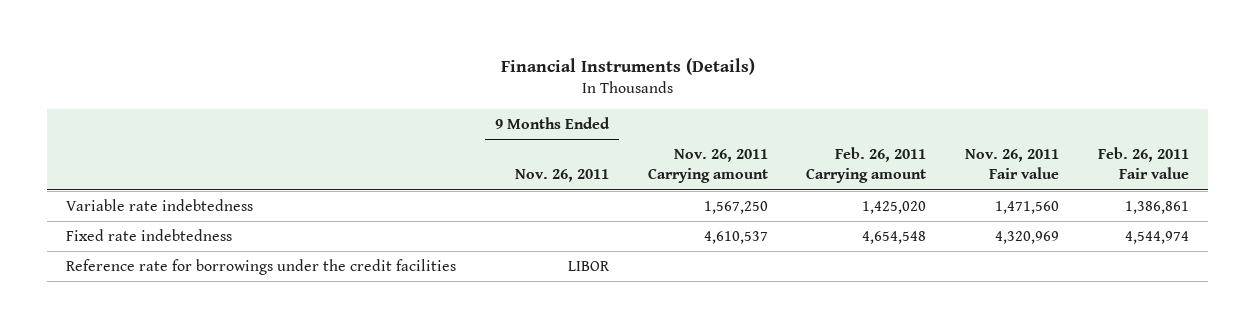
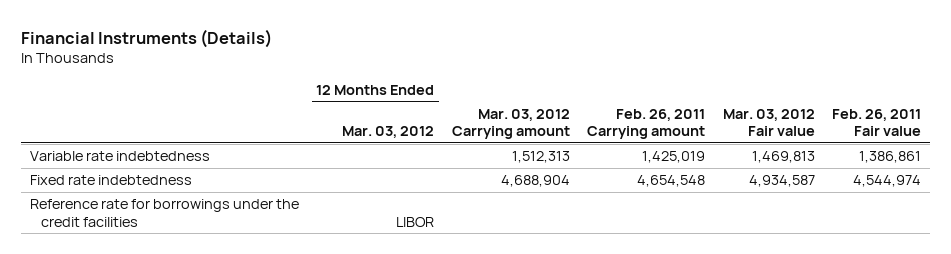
- | 9 Months Ended Nov. 26, 2011 | Nov. 26, 2011 Carrying amount | Feb. 26, 2011 Carrying amount | Nov. 26, 2011 Fair value | Feb. 26, 2011 Fair value
+ | 12 Months Ended Mar. 03, 2012 | Mar. 03, 2012 Carrying amount | Feb. 26, 2011 Carrying amount | Mar. 03, 2012 Fair value | Feb. 26, 2011 Fair value
- Variable rate indebtedness | | 1,567,250 | 1,425,020 | 1,471,560 | 1,386,861
+ Variable rate indebtedness | | 1,512,313 | 1,425,019 | 1,469,813 | 1,386,861

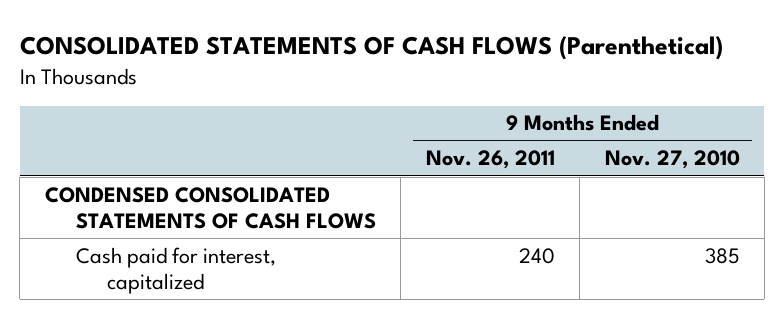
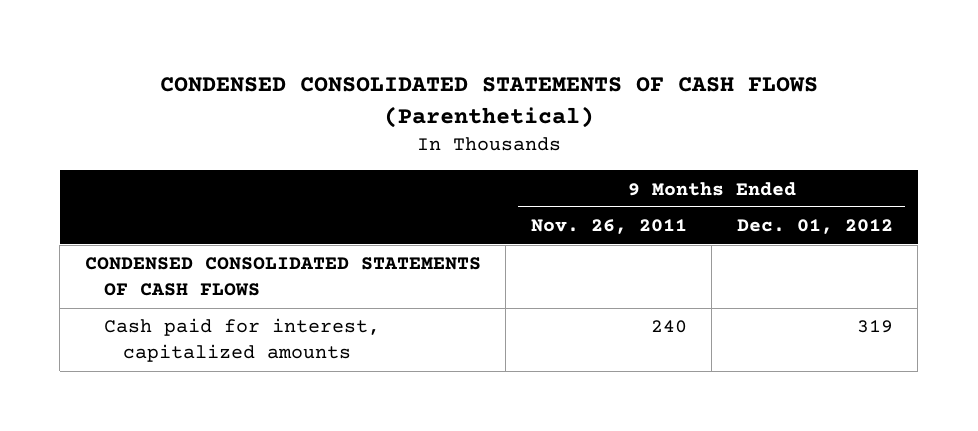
- CONSOLIDATED STATEMENTS OF CASH FLOWS (Parenthetical)
+ CONDENSED CONSOLIDATED STATEMENTS OF CASH FLOWS (Parenthetical)
- | 9 Months Ended Nov. 26, 2011 | 9 Months Ended Nov. 27, 2010
+ | 9 Months Ended Nov. 26, 2011 | 9 Months Ended Dec. 01, 2012
- Cash paid for interest, capitalized | 240 | 385
+ Cash paid for interest, capitalized amounts | 240 | 319

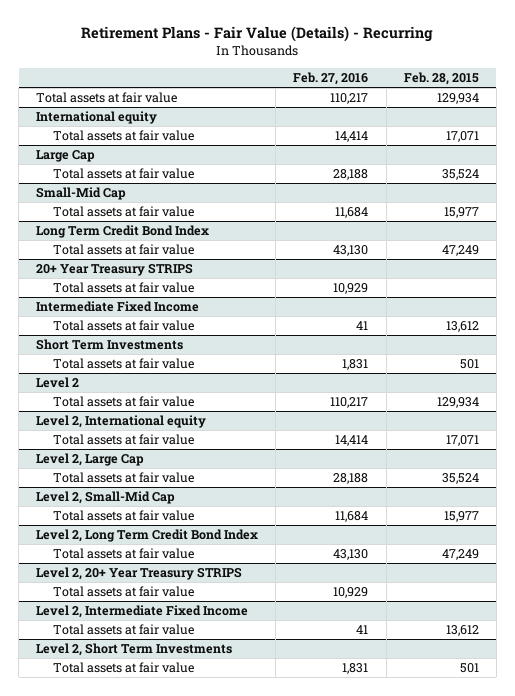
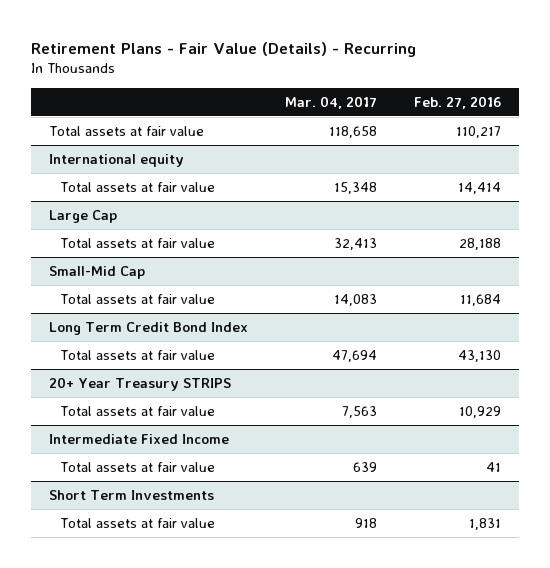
- | Feb. 27, 2016 | Feb. 28, 2015
+ | Mar. 04, 2017 | Feb. 27, 2016
- Level 2
- Total assets at fair value | 110,217 | 129,934
- Level 2, International equity
- Total assets at fair value | 14,414 | 17,071
- Level 2, Large Cap
- Total assets at fair value | 28,188 | 35,524
- Level 2, Small-Mid Cap
- Total assets at fair value | 11,684 | 15,977
- Level 2, Long Term Credit Bond Index
- Total assets at fair value | 43,130 | 47,249
- Level 2, 20+ Year Treasury STRIPS
- Total assets at fair value | 10,929 |
- Level 2, Intermediate Fixed Income
- Total assets at fair value | 41 | 13,612
- Level 2, Short Term Investments
- Total assets at fair value | 1,831 | 501

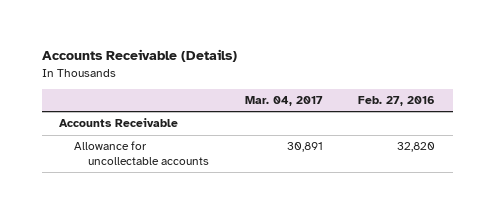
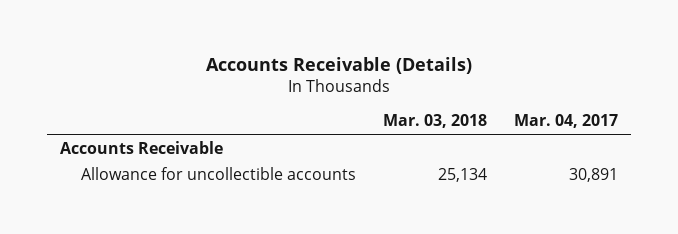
- | Mar. 04, 2017 | Feb. 27, 2016
+ | Mar. 03, 2018 | Mar. 04, 2017
- Allowance for uncollectable accounts | 30,891 | 32,820
+ Allowance for uncollectible accounts | 25,134 | 30,891

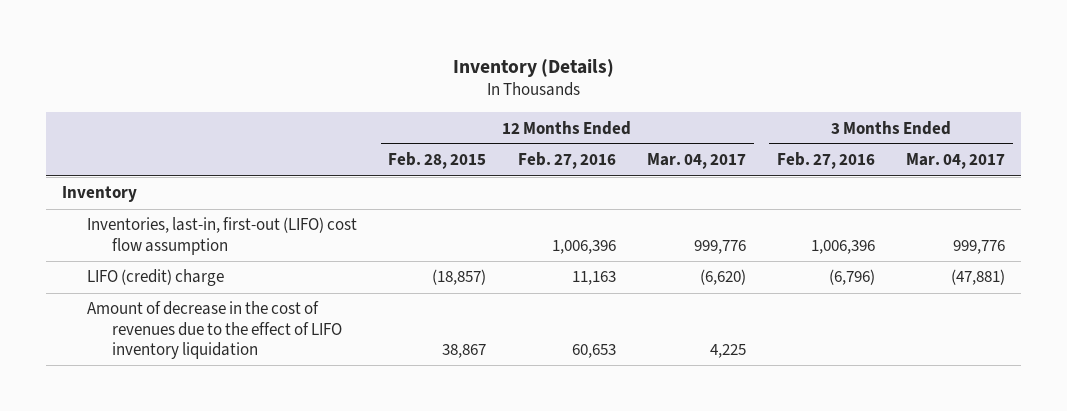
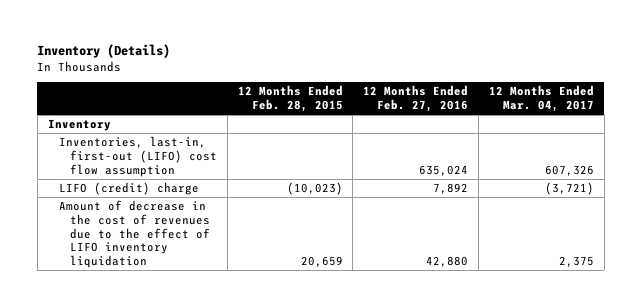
- | 12 Months Ended Feb. 28, 2015 | 12 Months Ended Feb. 27, 2016 | 12 Months Ended Mar. 04, 2017 | 3 Months Ended Feb. 27, 2016 | 3 Months Ended Mar. 04, 2017
+ | 12 Months Ended Feb. 28, 2015 | 12 Months Ended Feb. 27, 2016 | 12 Months Ended Mar. 04, 2017
- Inventories, last-in, first-out (LIFO) cost flow assumption | | 1,006,396 | 999,776 | 1,006,396 | 999,776
- LIFO (credit) charge | (18,857) | 11,163 | (6,620) | (6,796) | (47,881)
- Amount of decrease in the cost of revenues due to the effect of LIFO inventory liquidation | 38,867 | 60,653 | 4,225 | |
+ Inventories, last-in, first-out (LIFO) cost flow assumption | | 635,024 | 607,326
+ LIFO (credit) charge | (10,023) | 7,892 | (3,721)
+ Amount of decrease in the cost of revenues due to the effect of LIFO inventory liquidation | 20,659 | 42,880 | 2,375

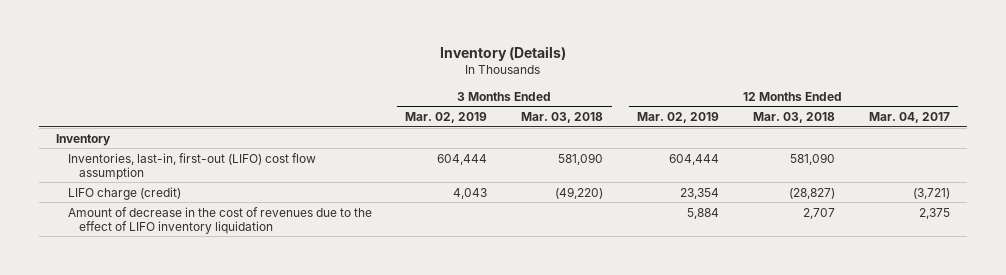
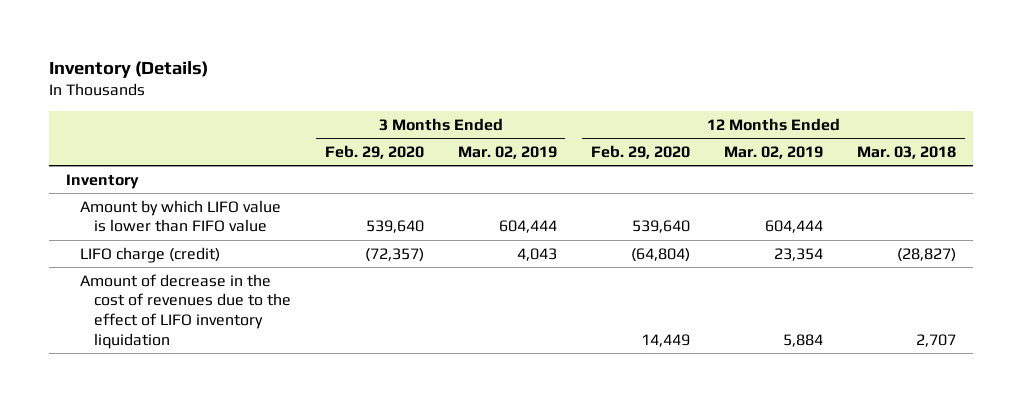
- | 3 Months Ended Mar. 02, 2019 | 3 Months Ended Mar. 03, 2018 | 12 Months Ended Mar. 02, 2019 | 12 Months Ended Mar. 03, 2018 | 12 Months Ended Mar. 04, 2017
+ | 3 Months Ended Feb. 29, 2020 | 3 Months Ended Mar. 02, 2019 | 12 Months Ended Feb. 29, 2020 | 12 Months Ended Mar. 02, 2019 | 12 Months Ended Mar. 03, 2018
- Inventories, last-in, first-out (LIFO) cost flow assumption | 604,444 | 581,090 | 604,444 | 581,090 |
+ Amount by which LIFO value is lower than FIFO value | 539,640 | 604,444 | 539,640 | 604,444 |

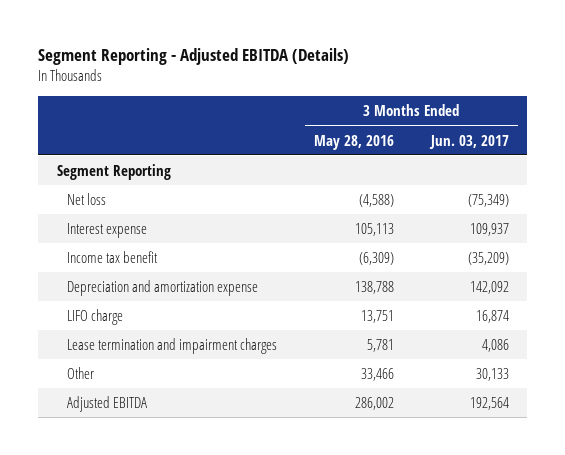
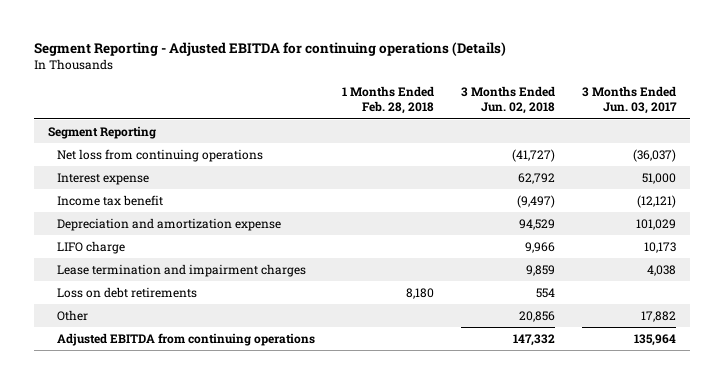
- Segment Reporting - Adjusted EBITDA (Details)
+ Segment Reporting - Adjusted EBITDA for continuing operations (Details)
- | 3 Months Ended May 28, 2016 | 3 Months Ended Jun. 03, 2017
+ | 1 Months Ended Feb. 28, 2018 | 3 Months Ended Jun. 02, 2018 | 3 Months Ended Jun. 03, 2017
- Net loss | (4,588) | (75,349)
- Interest expense | 105,113 | 109,937
- Income tax benefit | (6,309) | (35,209)
- Depreciation and amortization expense | 138,788 | 142,092
- LIFO charge | 13,751 | 16,874
- Lease termination and impairment charges | 5,781 | 4,086
- Other | 33,466 | 30,133
- Adjusted EBITDA | 286,002 | 192,564
+ Net loss from continuing operations | | (41,727) | (36,037)
+ Interest expense | | 62,792 | 51,000
+ Income tax benefit | | (9,497) | (12,121)
+ Depreciation and amortization expense | | 94,529 | 101,029
+ LIFO charge | | 9,966 | 10,173
+ Lease termination and impairment charges | | 9,859 | 4,038
+ Loss on debt retirements | 8,180 | 554 |
+ Other | | 20,856 | 17,882
+ Adjusted EBITDA from continuing operations | | 147,332 | 135,964

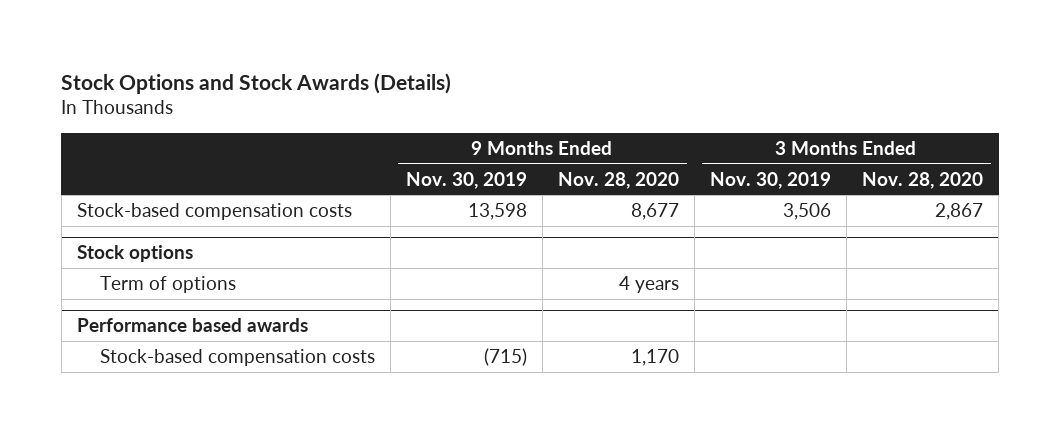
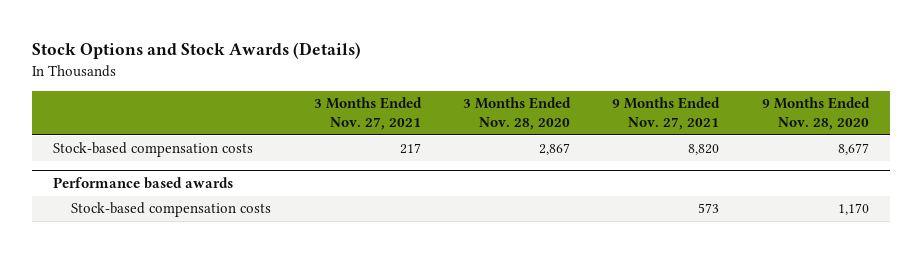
- | 9 Months Ended Nov. 30, 2019 | 9 Months Ended Nov. 28, 2020 | 3 Months Ended Nov. 30, 2019 | 3 Months Ended Nov. 28, 2020
+ | 3 Months Ended Nov. 27, 2021 | 3 Months Ended Nov. 28, 2020 | 9 Months Ended Nov. 27, 2021 | 9 Months Ended Nov. 28, 2020
- Stock options
- Term of options | | 4 years | |

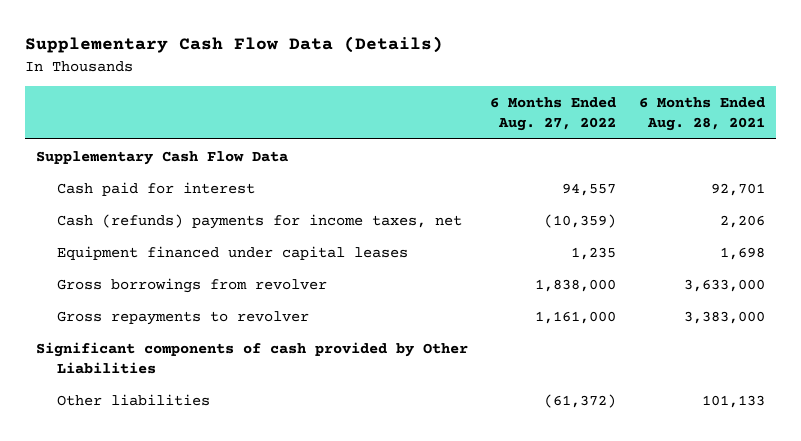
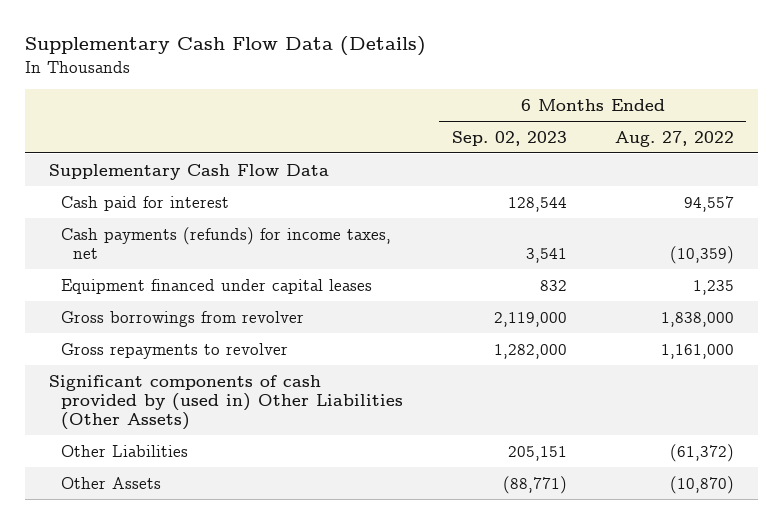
- | 6 Months Ended Aug. 27, 2022 | 6 Months Ended Aug. 28, 2021
+ | 6 Months Ended Sep. 02, 2023 | 6 Months Ended Aug. 27, 2022
- Cash (refunds) payments for income taxes, net | (10,359) | 2,206
+ Cash payments (refunds) for income taxes, net | 3,541 | (10,359)
- Significant components of cash provided by Other Liabilities
- Other liabilities | (61,372) | 101,133
+ Significant components of cash provided by (used in) Other Liabilities (Other Assets)
+ Other Liabilities | 205,151 | (61,372)
+ Other Assets | (88,771) | (10,870)

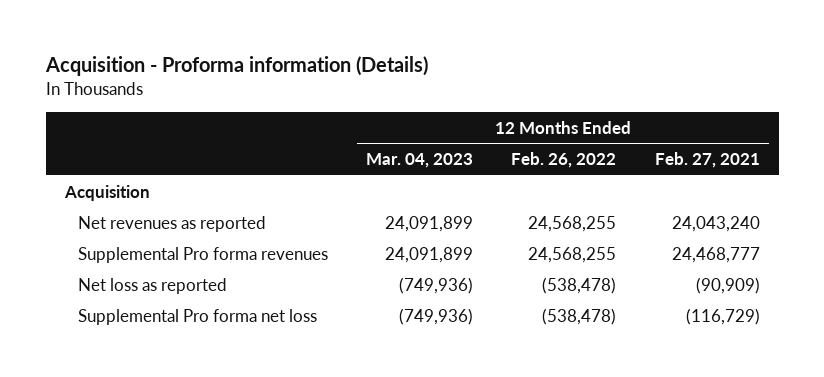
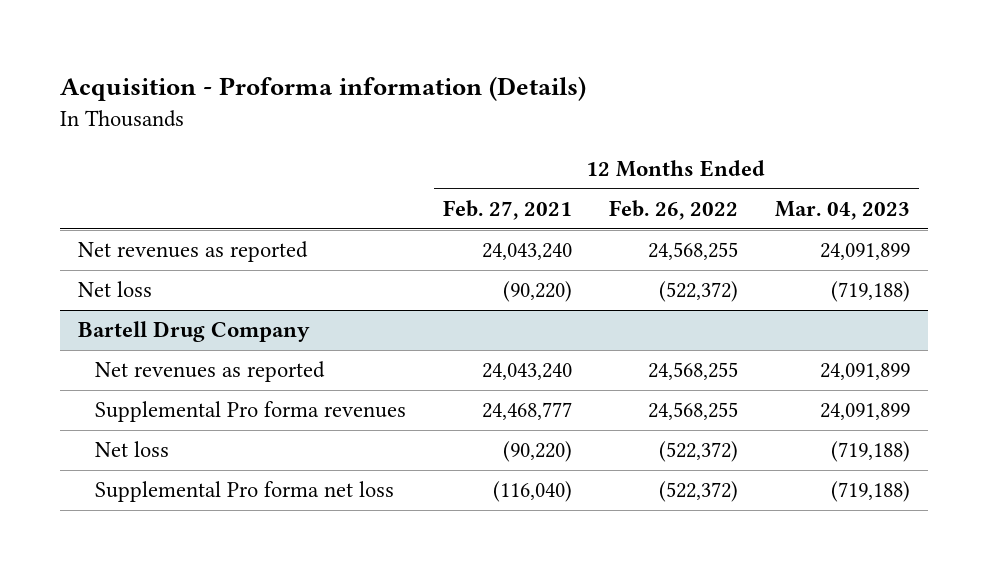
- | 12 Months Ended Mar. 04, 2023 | 12 Months Ended Feb. 26, 2022 | 12 Months Ended Feb. 27, 2021
+ | 12 Months Ended Feb. 27, 2021 | 12 Months Ended Feb. 26, 2022 | 12 Months Ended Mar. 04, 2023
- Acquisition
+ Net loss | (90,220) | (522,372) | (719,188)
+ Bartell Drug Company
+ Net revenues as reported | 24,043,240 | 24,568,255 | 24,091,899
- Net loss as reported | (749,936) | (538,478) | (90,909)
- Supplemental Pro forma net loss | (749,936) | (538,478) | (116,729)
+ Net loss | (90,220) | (522,372) | (719,188)
+ Supplemental Pro forma net loss | (116,040) | (522,372) | (719,188)

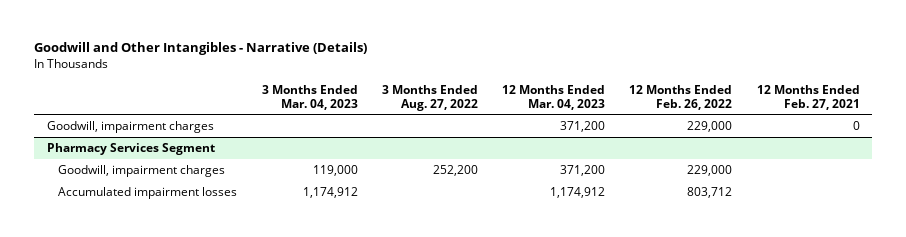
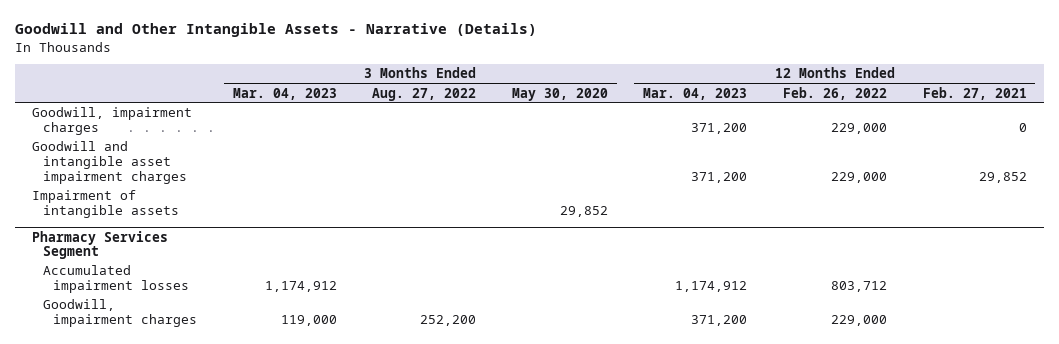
- Goodwill and Other Intangibles - Narrative (Details)
+ Goodwill and Other Intangible Assets - Narrative (Details)
- | 3 Months Ended Mar. 04, 2023 | 3 Months Ended Aug. 27, 2022 | 12 Months Ended Mar. 04, 2023 | 12 Months Ended Feb. 26, 2022 | 12 Months Ended Feb. 27, 2021
+ | 3 Months Ended Mar. 04, 2023 | 3 Months Ended Aug. 27, 2022 | 3 Months Ended May 30, 2020 | 12 Months Ended Mar. 04, 2023 | 12 Months Ended Feb. 26, 2022 | 12 Months Ended Feb. 27, 2021
+ Goodwill and intangible asset impairment charges | | | | 371,200 | 229,000 | 29,852
+ Impairment of intangible assets | | | 29,852 | | |
@ Pharmacy Services Segment
moved down: Goodwill, impairment charges | 119,000 | 252,200 | | 371,200 | 229,000 |

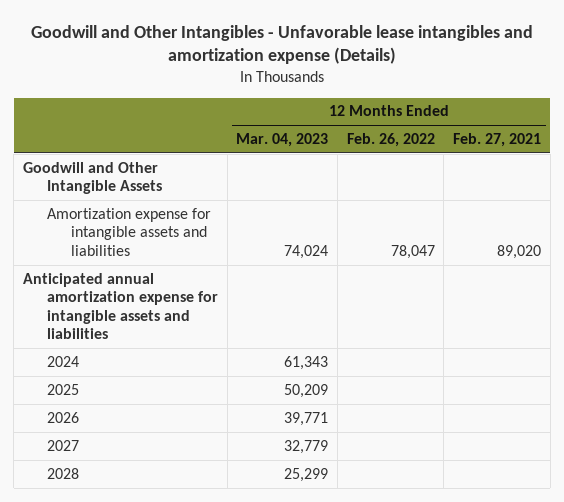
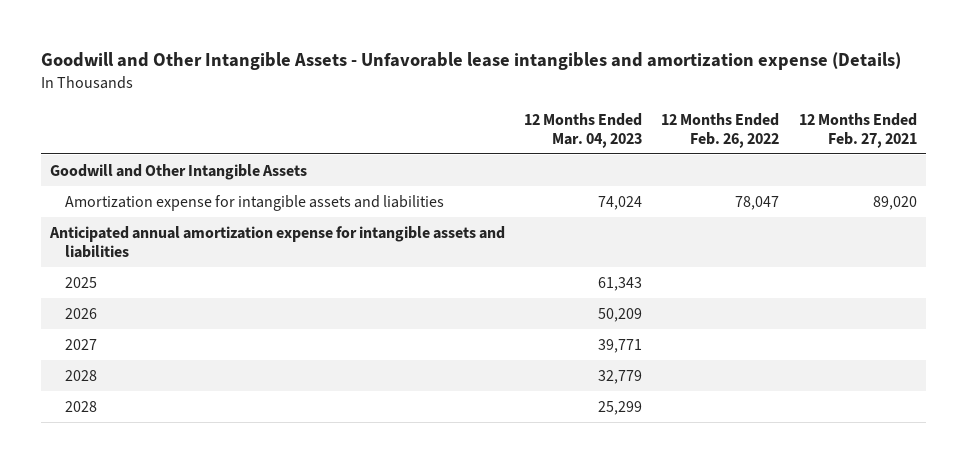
- Goodwill and Other Intangibles - Unfavorable lease intangibles and amortization expense (Details)
+ Goodwill and Other Intangible Assets - Unfavorable lease intangibles and amortization expense (Details)
- 2024 | 61,343 | |
- 2025 | 50,209 | |
- 2026 | 39,771 | |
- 2027 | 32,779 | |
+ 2025 | 61,343 | |
+ 2026 | 50,209 | |
+ 2027 | 39,771 | |
+ 2028 | 32,779 | |

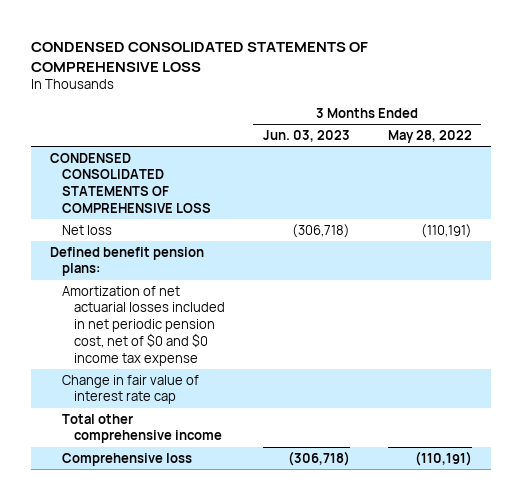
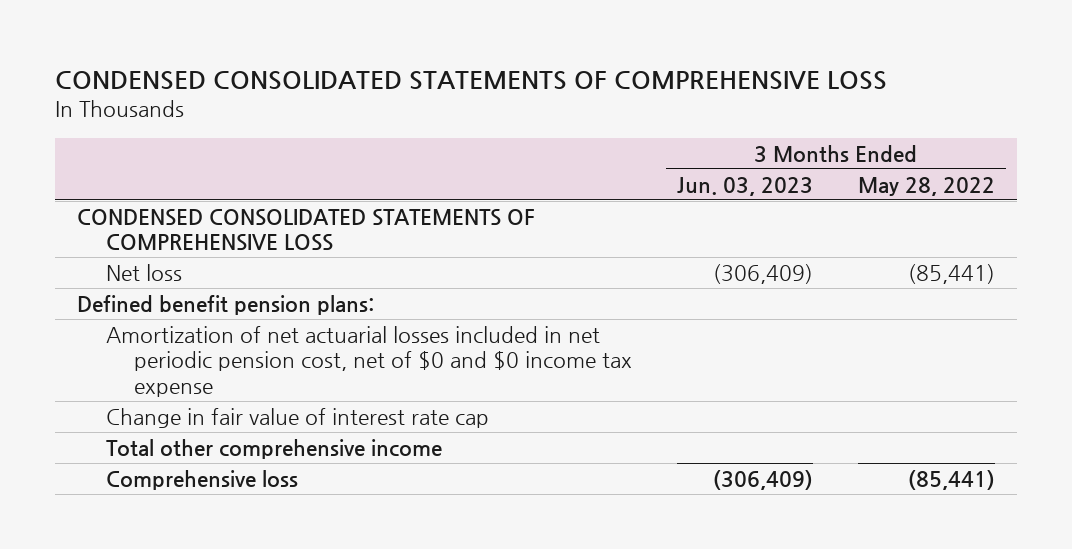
- Net loss | (306,718) | (110,191)
+ Net loss | (306,409) | (85,441)
- Comprehensive loss | (306,718) | (110,191)
+ Comprehensive loss | (306,409) | (85,441)

